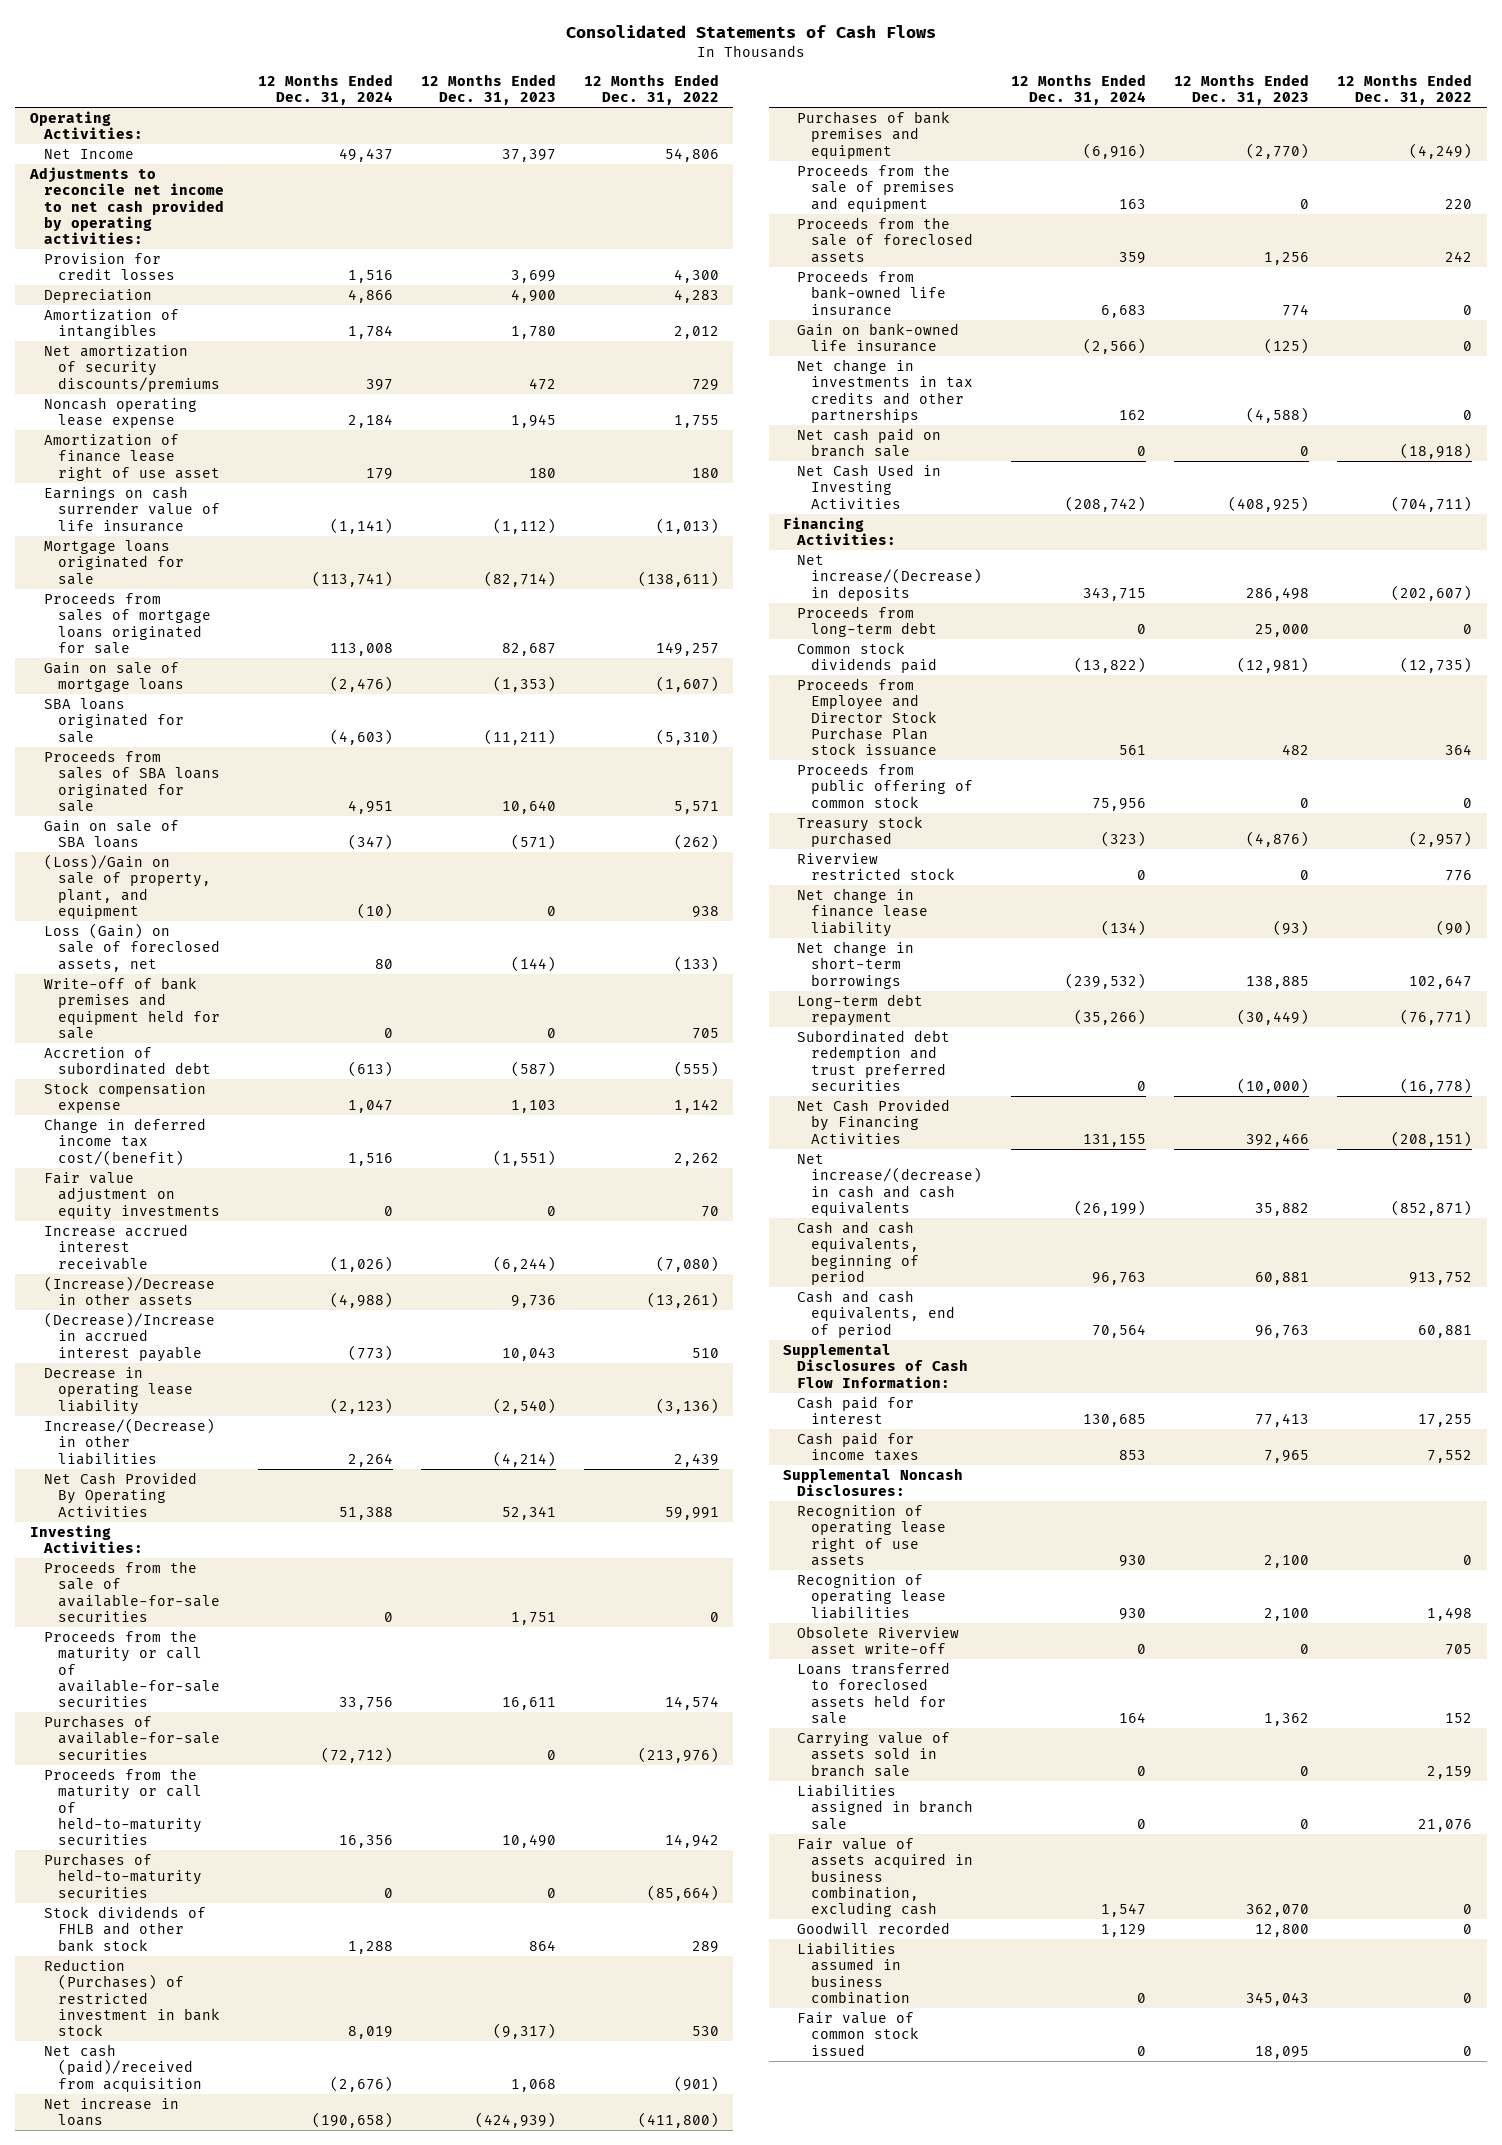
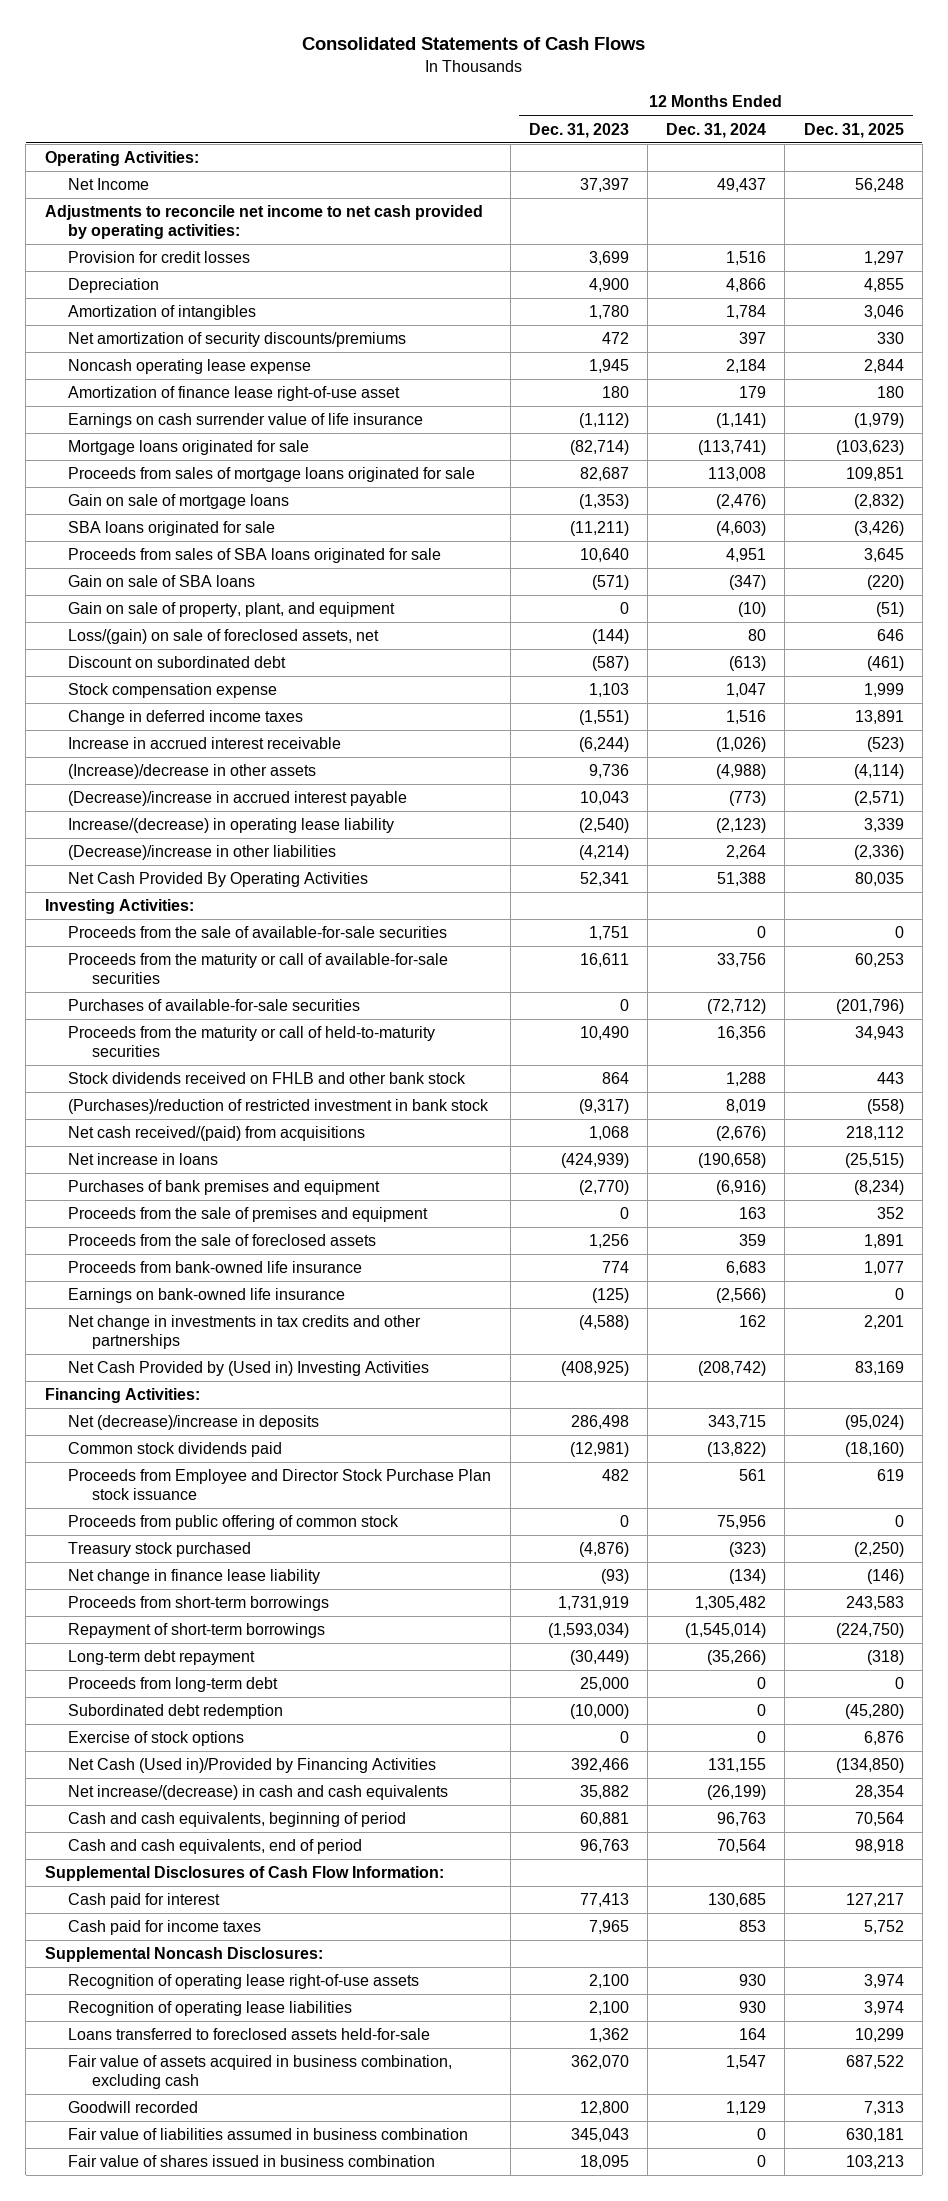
- | 12 Months Ended Dec. 31, 2024 | 12 Months Ended Dec. 31, 2023 | 12 Months Ended Dec. 31, 2022
+ | 12 Months Ended Dec. 31, 2023 | 12 Months Ended Dec. 31, 2024 | 12 Months Ended Dec. 31, 2025
- Amortization of finance lease right of use asset | 179 | 180 | 180
+ Amortization of finance lease right-of-use asset | 180 | 179 | 180
- (Loss)/Gain on sale of property, plant, and equipment | (10) | 0 | 938
- Loss (Gain) on sale of foreclosed assets, net | 80 | (144) | (133)
- Write-off of bank premises and equipment held for sale | 0 | 0 | 705
- Accretion of subordinated debt | (613) | (587) | (555)
+ Gain on sale of property, plant, and equipment | 0 | (10) | (51)
+ Loss/(gain) on sale of foreclosed assets, net | (144) | 80 | 646
+ Discount on subordinated debt | (587) | (613) | (461)
- Change in deferred income tax cost/(benefit) | 1,516 | (1,551) | 2,262
- Fair value adjustment on equity investments | 0 | 0 | 70
- Increase accrued interest receivable | (1,026) | (6,244) | (7,080)
- (Increase)/Decrease in other assets | (4,988) | 9,736 | (13,261)
- (Decrease)/Increase in accrued interest payable | (773) | 10,043 | 510
- Decrease in operating lease liability | (2,123) | (2,540) | (3,136)
- Increase/(Decrease) in other liabilities | 2,264 | (4,214) | 2,439
+ Change in deferred income taxes | (1,551) | 1,516 | 13,891
+ Increase in accrued interest receivable | (6,244) | (1,026) | (523)
+ (Increase)/decrease in other assets | 9,736 | (4,988) | (4,114)
+ (Decrease)/increase in accrued interest payable | 10,043 | (773) | (2,571)
+ Increase/(decrease) in operating lease liability | (2,540) | (2,123) | 3,339
+ (Decrease)/increase in other liabilities | (4,214) | 2,264 | (2,336)
- Purchases of held-to-maturity securities | 0 | 0 | (85,664)
- Stock dividends of FHLB and other bank stock | 1,288 | 864 | 289
- Reduction (Purchases) of restricted investment in bank stock | 8,019 | (9,317) | 530
- Net cash (paid)/received from acquisition | (2,676) | 1,068 | (901)
+ Stock dividends received on FHLB and other bank stock | 864 | 1,288 | 443
+ (Purchases)/reduction of restricted investment in bank stock | (9,317) | 8,019 | (558)
+ Net cash received/(paid) from acquisitions | 1,068 | (2,676) | 218,112
- Gain on bank-owned life insurance | (2,566) | (125) | 0
+ Earnings on bank-owned life insurance | (125) | (2,566) | 0
- Net cash paid on branch sale | 0 | 0 | (18,918)
- Net Cash Used in Investing Activities | (208,742) | (408,925) | (704,711)
+ Net Cash Provided by (Used in) Investing Activities | (408,925) | (208,742) | 83,169
- Net increase/(Decrease) in deposits | 343,715 | 286,498 | (202,607)
+ Net (decrease)/increase in deposits | 286,498 | 343,715 | (95,024)
- Riverview restricted stock | 0 | 0 | 776
- Net change in short-term borrowings | (239,532) | 138,885 | 102,647
+ Proceeds from short-term borrowings | 1,731,919 | 1,305,482 | 243,583
+ Repayment of short-term borrowings | (1,593,034) | (1,545,014) | (224,750)
- Subordinated debt redemption and trust preferred securities | 0 | (10,000) | (16,778)
- Net Cash Provided by Financing Activities | 131,155 | 392,466 | (208,151)
moved down: Proceeds from long-term debt | 25,000 | 0 | 0
+ Subordinated debt redemption | (10,000) | 0 | (45,280)
+ Exercise of stock options | 0 | 0 | 6,876
+ Net Cash (Used in)/Provided by Financing Activities | 392,466 | 131,155 | (134,850)
- Recognition of operating lease right of use assets | 930 | 2,100 | 0
+ Recognition of operating lease right-of-use assets | 2,100 | 930 | 3,974
- Obsolete Riverview asset write-off | 0 | 0 | 705
- Loans transferred to foreclosed assets held for sale | 164 | 1,362 | 152
- Carrying value of assets sold in branch sale | 0 | 0 | 2,159
- Liabilities assigned in branch sale | 0 | 0 | 21,076
+ Loans transferred to foreclosed assets held-for-sale | 1,362 | 164 | 10,299
- Liabilities assumed in business combination | 0 | 345,043 | 0
- Fair value of common stock issued | 0 | 18,095 | 0
+ Fair value of liabilities assumed in business combination | 345,043 | 0 | 630,181
+ Fair value of shares issued in business combination | 18,095 | 0 | 103,213

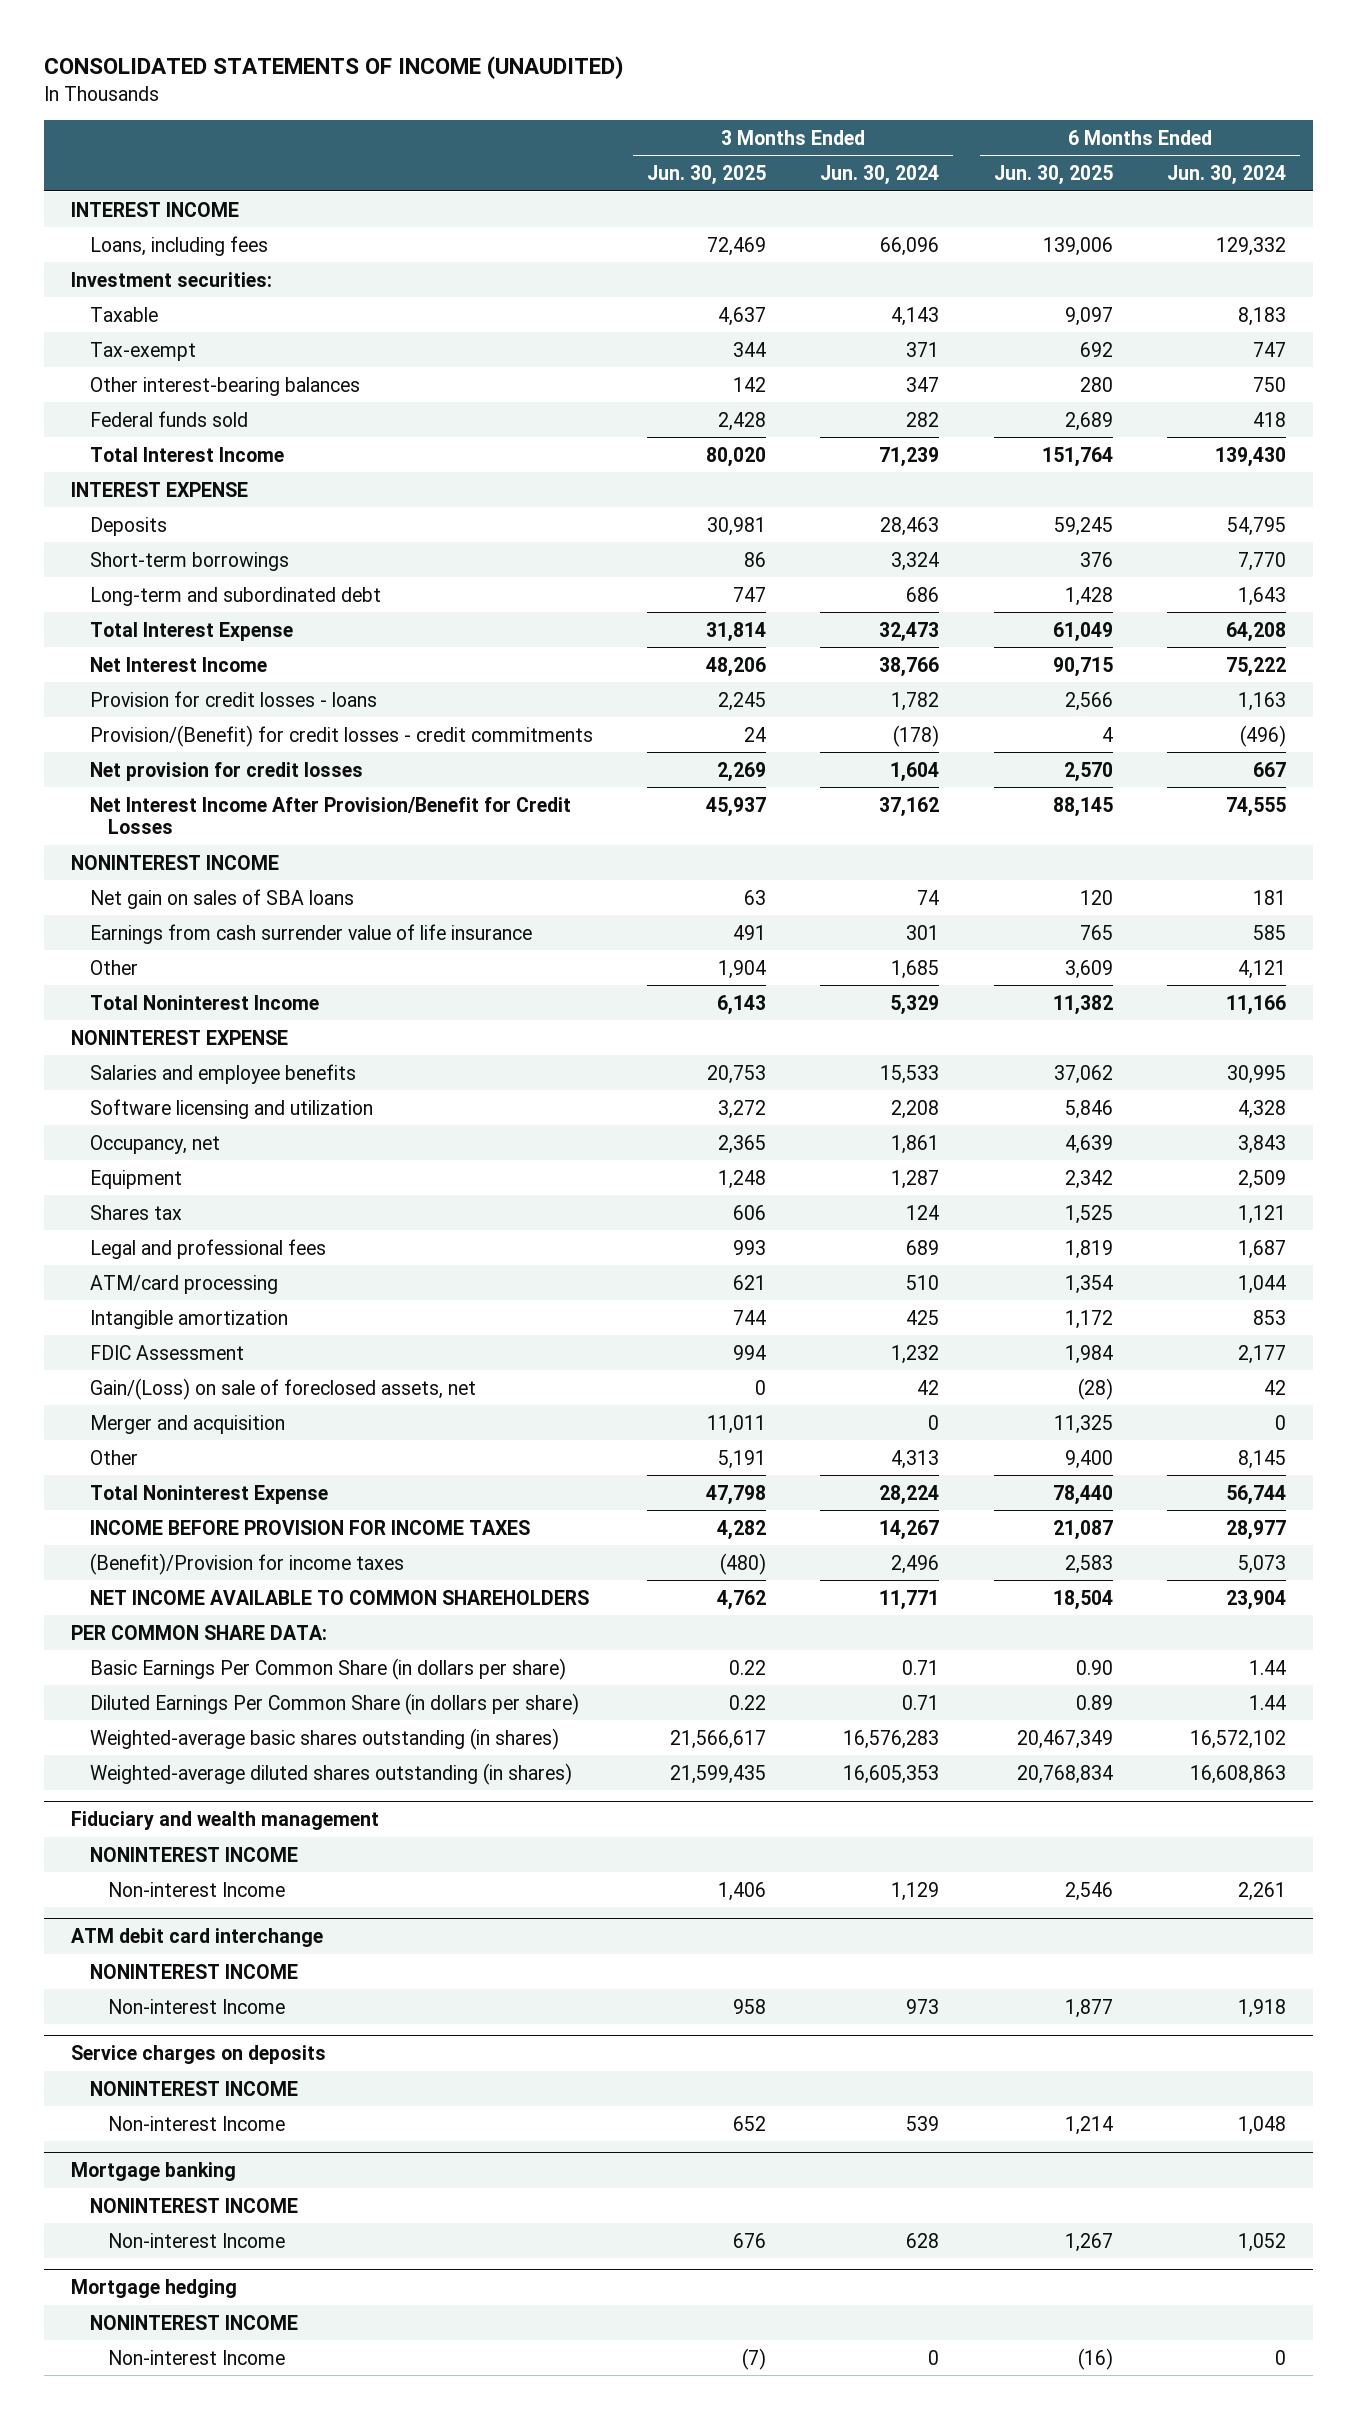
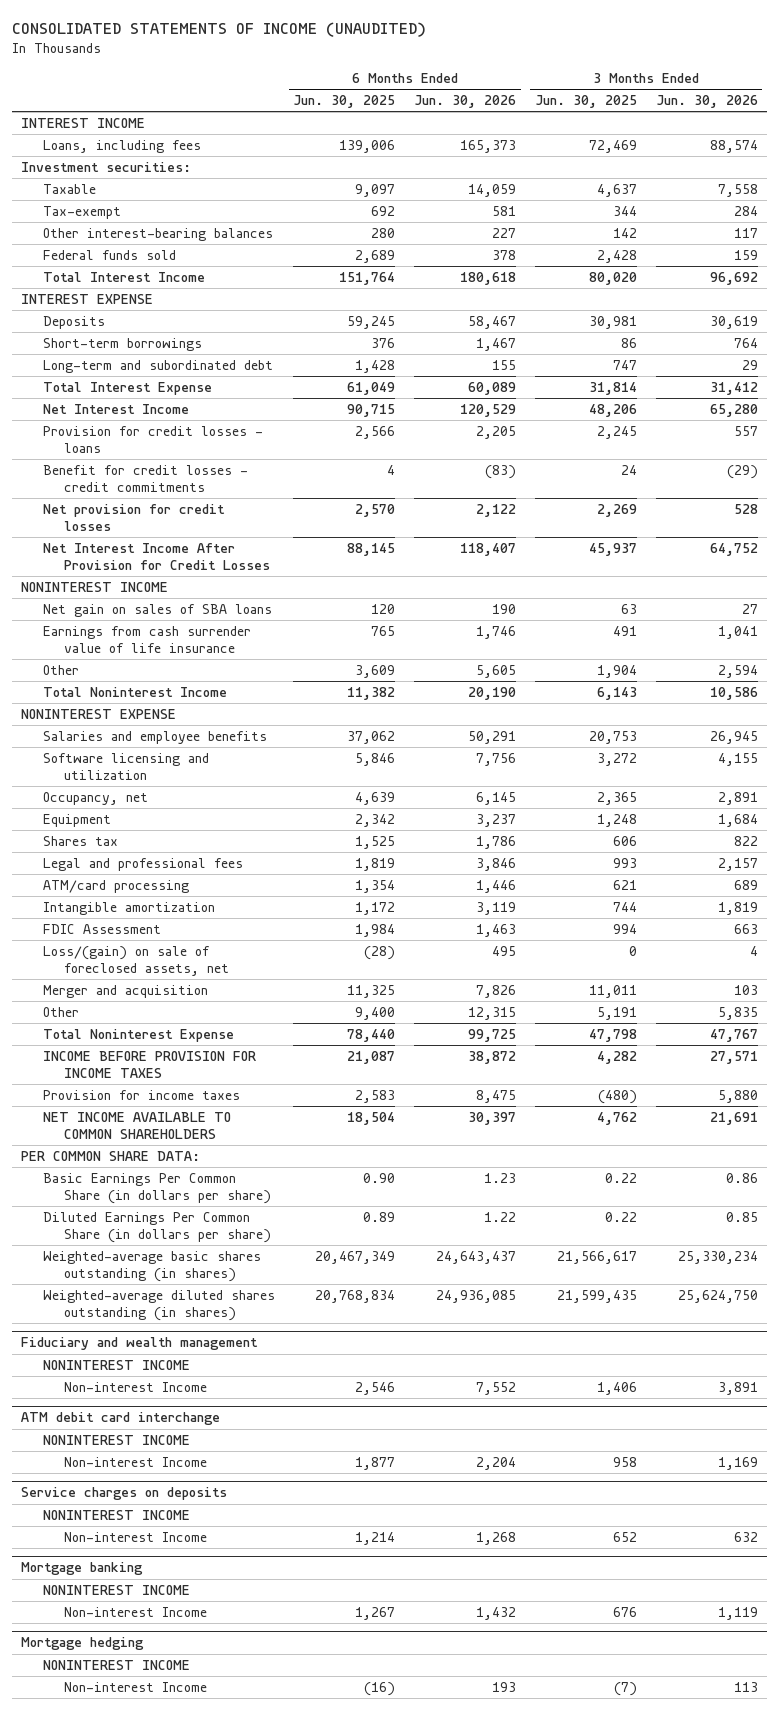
- | 3 Months Ended Jun. 30, 2025 | 3 Months Ended Jun. 30, 2024 | 6 Months Ended Jun. 30, 2025 | 6 Months Ended Jun. 30, 2024
+ | 6 Months Ended Jun. 30, 2025 | 6 Months Ended Jun. 30, 2026 | 3 Months Ended Jun. 30, 2025 | 3 Months Ended Jun. 30, 2026
- Provision/(Benefit) for credit losses - credit commitments | 24 | (178) | 4 | (496)
+ Benefit for credit losses - credit commitments | 4 | (83) | 24 | (29)
- Net Interest Income After Provision/Benefit for Credit Losses | 45,937 | 37,162 | 88,145 | 74,555
+ Net Interest Income After Provision for Credit Losses | 88,145 | 118,407 | 45,937 | 64,752
- Gain/(Loss) on sale of foreclosed assets, net | 0 | 42 | (28) | 42
+ Loss/(gain) on sale of foreclosed assets, net | (28) | 495 | 0 | 4
- (Benefit)/Provision for income taxes | (480) | 2,496 | 2,583 | 5,073
+ Provision for income taxes | 2,583 | 8,475 | (480) | 5,880

